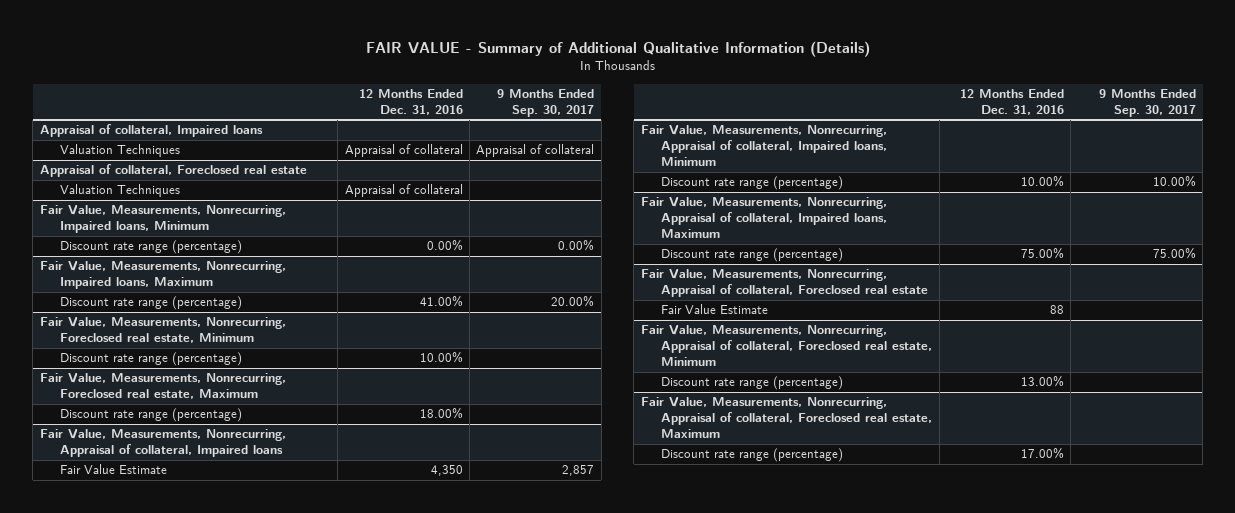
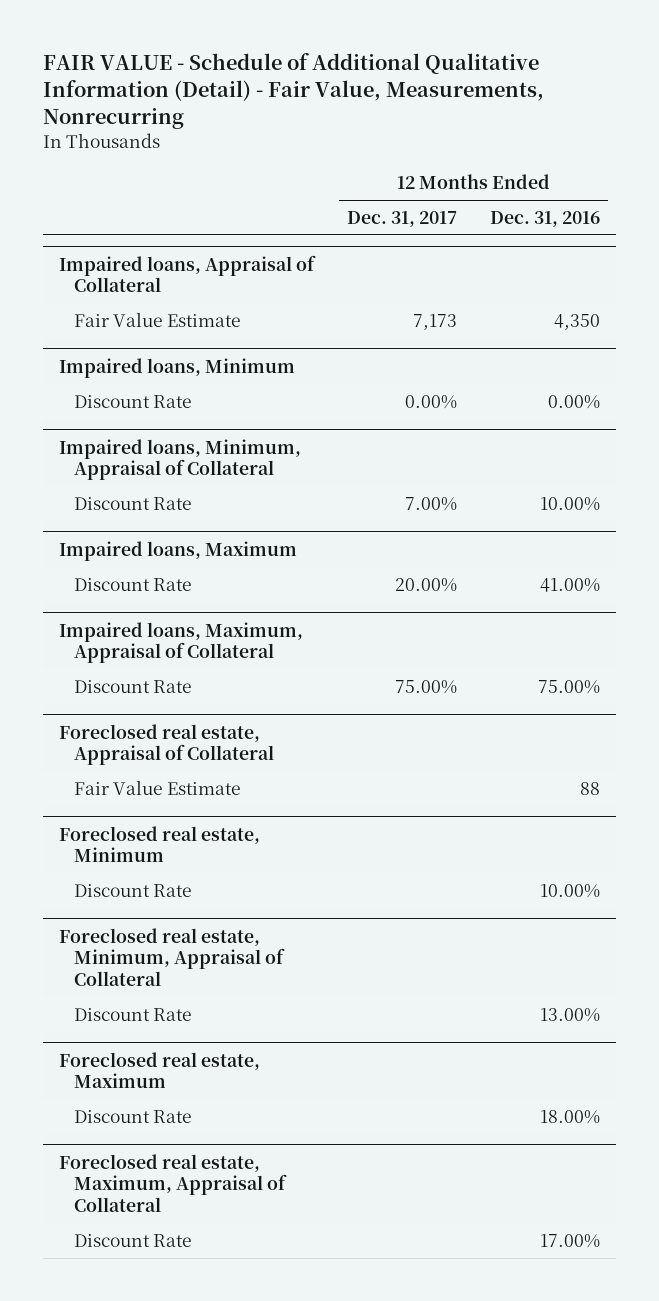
- FAIR VALUE - Summary of Additional Qualitative Information (Details)
+ FAIR VALUE - Schedule of Additional Qualitative Information (Detail) - Fair Value, Measurements, Nonrecurring
- | 12 Months Ended Dec. 31, 2016 | 9 Months Ended Sep. 30, 2017
+ | 12 Months Ended Dec. 31, 2017 | 12 Months Ended Dec. 31, 2016
- Appraisal of collateral, Impaired loans
- Valuation Techniques | Appraisal of collateral | Appraisal of collateral
- Appraisal of collateral, Foreclosed real estate
- Valuation Techniques | Appraisal of collateral |
- Fair Value, Measurements, Nonrecurring, Impaired loans, Minimum
- Discount rate range (percentage) | 0.00% | 0.00%
- Fair Value, Measurements, Nonrecurring, Impaired loans, Maximum
- Discount rate range (percentage) | 41.00% | 20.00%
- Fair Value, Measurements, Nonrecurring, Foreclosed real estate, Minimum
- Discount rate range (percentage) | 10.00% |
- Fair Value, Measurements, Nonrecurring, Foreclosed real estate, Maximum
- Discount rate range (percentage) | 18.00% |
- Fair Value, Measurements, Nonrecurring, Appraisal of collateral, Impaired loans
+ Impaired loans, Appraisal of Collateral
- Fair Value, Measurements, Nonrecurring, Appraisal of collateral, Impaired loans, Minimum
- Discount rate range (percentage) | 10.00% | 10.00%
- Fair Value, Measurements, Nonrecurring, Appraisal of collateral, Impaired loans, Maximum
- Discount rate range (percentage) | 75.00% | 75.00%
- Fair Value, Measurements, Nonrecurring, Appraisal of collateral, Foreclosed real estate
+ Impaired loans, Minimum
+ Discount Rate | 0.00% | 0.00%
+ Impaired loans, Minimum, Appraisal of Collateral
+ Discount Rate | 7.00% | 10.00%
+ Impaired loans, Maximum
+ Discount Rate | 20.00% | 41.00%
+ Impaired loans, Maximum, Appraisal of Collateral
+ Discount Rate | 75.00% | 75.00%
+ Foreclosed real estate, Appraisal of Collateral
- Fair Value, Measurements, Nonrecurring, Appraisal of collateral, Foreclosed real estate, Minimum
- Discount rate range (percentage) | 13.00% |
- Fair Value, Measurements, Nonrecurring, Appraisal of collateral, Foreclosed real estate, Maximum
- Discount rate range (percentage) | 17.00% |
+ Foreclosed real estate, Minimum
+ Discount Rate | | 10.00%
+ Foreclosed real estate, Minimum, Appraisal of Collateral
+ Discount Rate | | 13.00%
+ Foreclosed real estate, Maximum
+ Discount Rate | | 18.00%
+ Foreclosed real estate, Maximum, Appraisal of Collateral
+ Discount Rate | | 17.00%

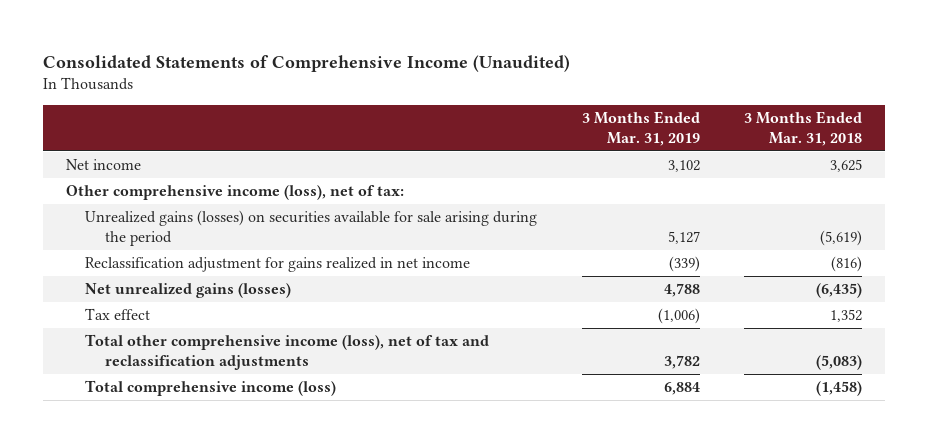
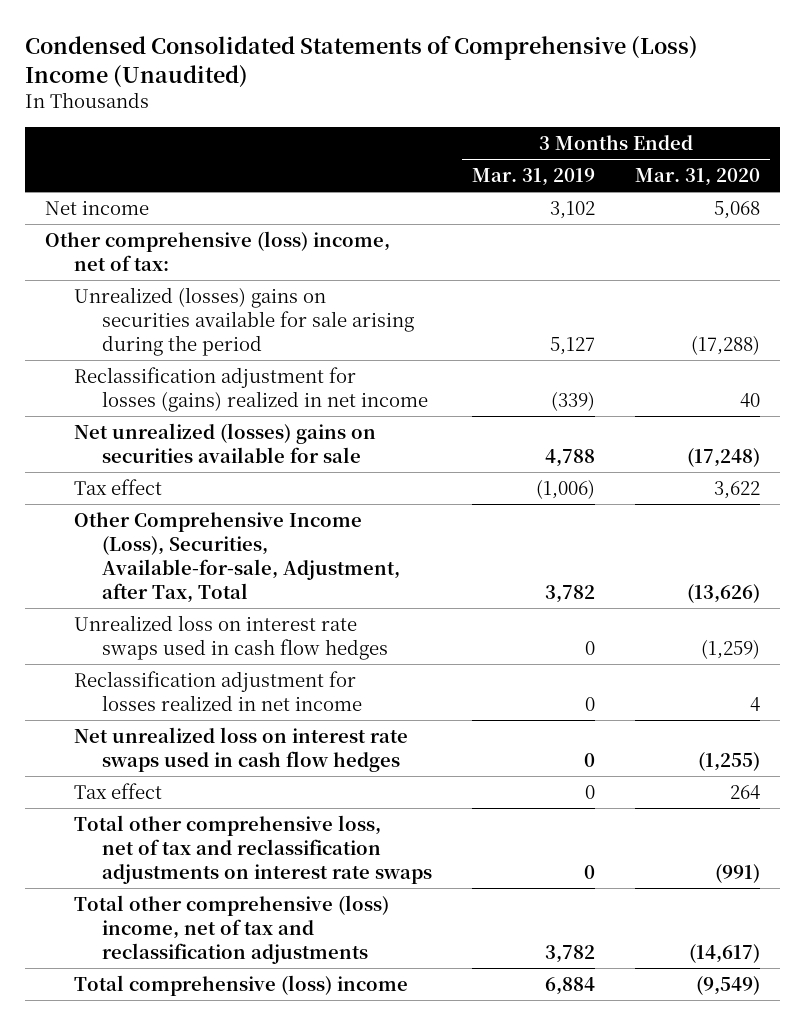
- Consolidated Statements of Comprehensive Income (Unaudited)
+ Condensed Consolidated Statements of Comprehensive (Loss) Income (Unaudited)
- | 3 Months Ended Mar. 31, 2019 | 3 Months Ended Mar. 31, 2018
+ | 3 Months Ended Mar. 31, 2019 | 3 Months Ended Mar. 31, 2020
- Other comprehensive income (loss), net of tax:
- Unrealized gains (losses) on securities available for sale arising during the period | 5,127 | (5,619)
- Reclassification adjustment for gains realized in net income | (339) | (816)
- Net unrealized gains (losses) | 4,788 | (6,435)
+ Other comprehensive (loss) income, net of tax:
+ Unrealized (losses) gains on securities available for sale arising during the period | 5,127 | (17,288)
+ Reclassification adjustment for losses (gains) realized in net income | (339) | 40
+ Net unrealized (losses) gains on securities available for sale | 4,788 | (17,248)
- Total other comprehensive income (loss), net of tax and reclassification adjustments | 3,782 | (5,083)
- Total comprehensive income (loss) | 6,884 | (1,458)
+ Other Comprehensive Income (Loss), Securities, Available-for-sale, Adjustment, after Tax, Total | 3,782 | (13,626)
+ Unrealized loss on interest rate swaps used in cash flow hedges | 0 | (1,259)
+ Reclassification adjustment for losses realized in net income | 0 | 4
+ Net unrealized loss on interest rate swaps used in cash flow hedges | 0 | (1,255)
+ Tax effect | 0 | 264
+ Total other comprehensive loss, net of tax and reclassification adjustments on interest rate swaps | 0 | (991)
+ Total other comprehensive (loss) income, net of tax and reclassification adjustments | 3,782 | (14,617)
+ Total comprehensive (loss) income | 6,884 | (9,549)

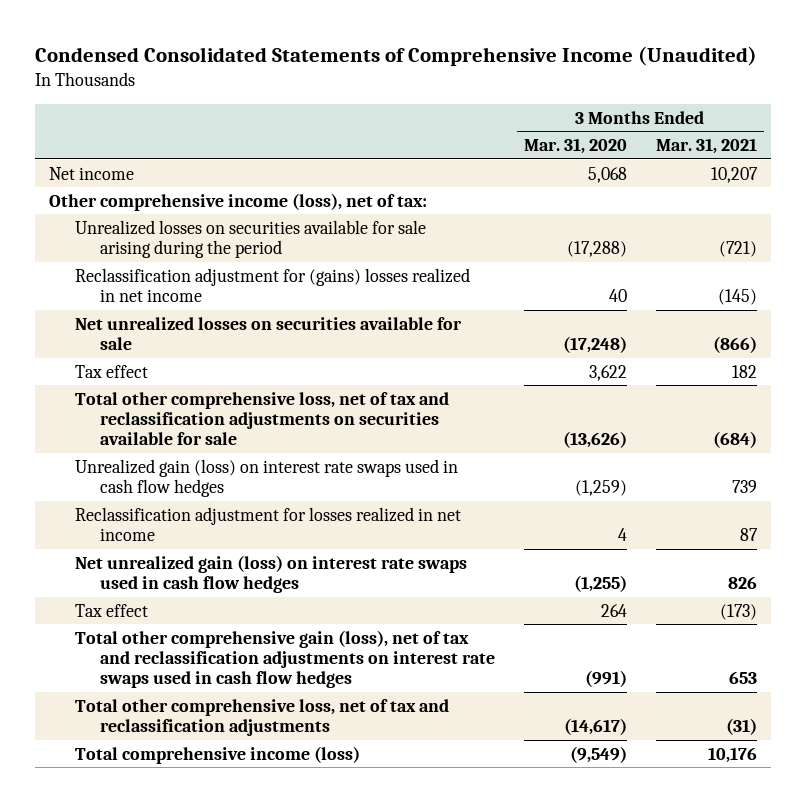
- Condensed Consolidated Statements of Comprehensive (Loss) Income (Unaudited)
+ Condensed Consolidated Statements of Comprehensive Income (Unaudited)
- | 3 Months Ended Mar. 31, 2019 | 3 Months Ended Mar. 31, 2020
+ | 3 Months Ended Mar. 31, 2020 | 3 Months Ended Mar. 31, 2021
- Other comprehensive (loss) income, net of tax:
- Unrealized (losses) gains on securities available for sale arising during the period | 5,127 | (17,288)
- Reclassification adjustment for losses (gains) realized in net income | (339) | 40
- Net unrealized (losses) gains on securities available for sale | 4,788 | (17,248)
+ Other comprehensive income (loss), net of tax:
+ Unrealized losses on securities available for sale arising during the period | (17,288) | (721)
+ Reclassification adjustment for (gains) losses realized in net income | 40 | (145)
+ Net unrealized losses on securities available for sale | (17,248) | (866)
- Other Comprehensive Income (Loss), Securities, Available-for-sale, Adjustment, after Tax, Total | 3,782 | (13,626)
- Unrealized loss on interest rate swaps used in cash flow hedges | 0 | (1,259)
+ Total other comprehensive loss, net of tax and reclassification adjustments on securities available for sale | (13,626) | (684)
+ Unrealized gain (loss) on interest rate swaps used in cash flow hedges | (1,259) | 739
- Net unrealized loss on interest rate swaps used in cash flow hedges | 0 | (1,255)
+ Net unrealized gain (loss) on interest rate swaps used in cash flow hedges | (1,255) | 826
- Total other comprehensive loss, net of tax and reclassification adjustments on interest rate swaps | 0 | (991)
- Total other comprehensive (loss) income, net of tax and reclassification adjustments | 3,782 | (14,617)
- Total comprehensive (loss) income | 6,884 | (9,549)
+ Total other comprehensive gain (loss), net of tax and reclassification adjustments on interest rate swaps used in cash flow hedges | (991) | 653
+ Total other comprehensive loss, net of tax and reclassification adjustments | (14,617) | (31)
+ Total comprehensive income (loss) | (9,549) | 10,176

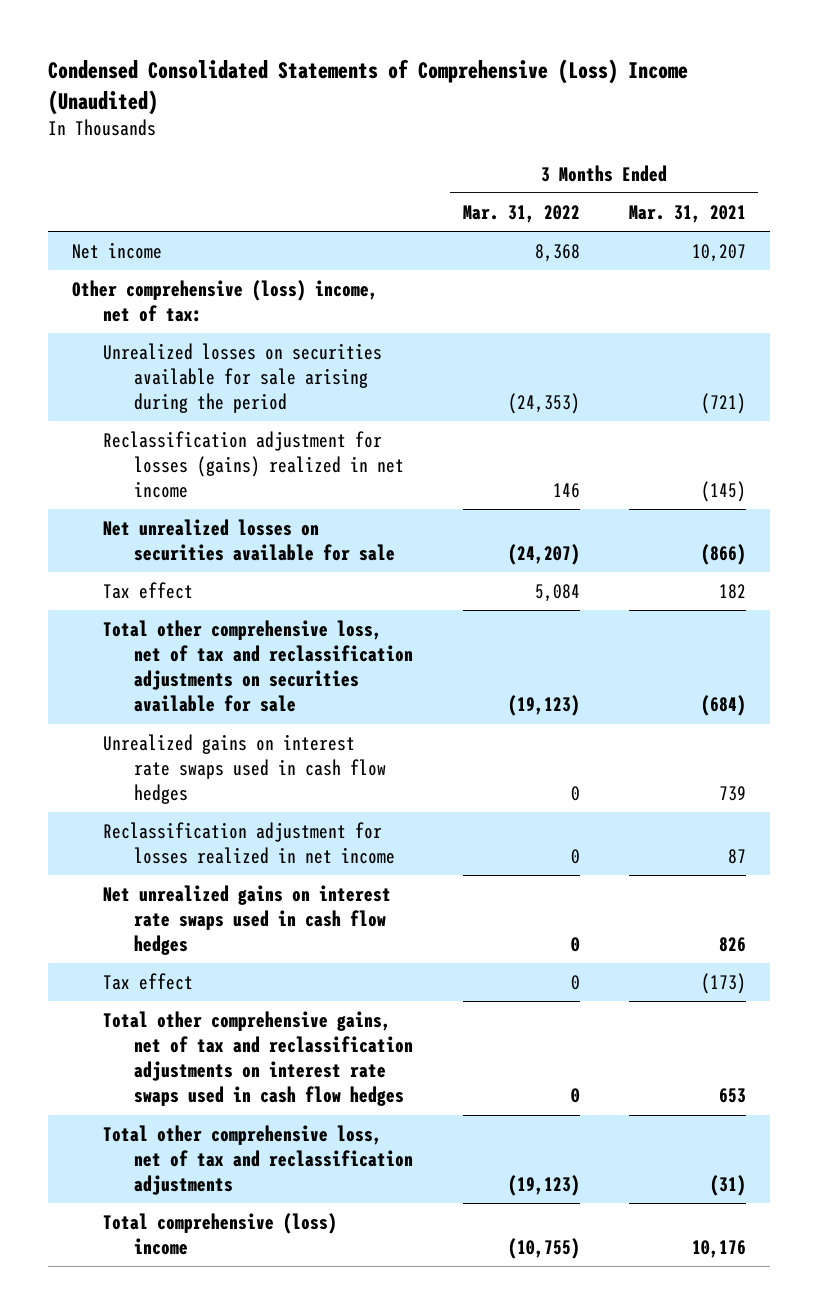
- Condensed Consolidated Statements of Comprehensive Income (Unaudited)
+ Condensed Consolidated Statements of Comprehensive (Loss) Income (Unaudited)
- | 3 Months Ended Mar. 31, 2020 | 3 Months Ended Mar. 31, 2021
+ | 3 Months Ended Mar. 31, 2022 | 3 Months Ended Mar. 31, 2021
- Other comprehensive income (loss), net of tax:
+ Other comprehensive (loss) income, net of tax:
- Reclassification adjustment for (gains) losses realized in net income | 40 | (145)
+ Reclassification adjustment for losses (gains) realized in net income | 146 | (145)
- Unrealized gain (loss) on interest rate swaps used in cash flow hedges | (1,259) | 739
+ Unrealized gains on interest rate swaps used in cash flow hedges | 0 | 739
- Net unrealized gain (loss) on interest rate swaps used in cash flow hedges | (1,255) | 826
+ Net unrealized gains on interest rate swaps used in cash flow hedges | 0 | 826
- Total other comprehensive gain (loss), net of tax and reclassification adjustments on interest rate swaps used in cash flow hedges | (991) | 653
+ Total other comprehensive gains, net of tax and reclassification adjustments on interest rate swaps used in cash flow hedges | 0 | 653
- Total comprehensive income (loss) | (9,549) | 10,176
+ Total comprehensive (loss) income | (10,755) | 10,176

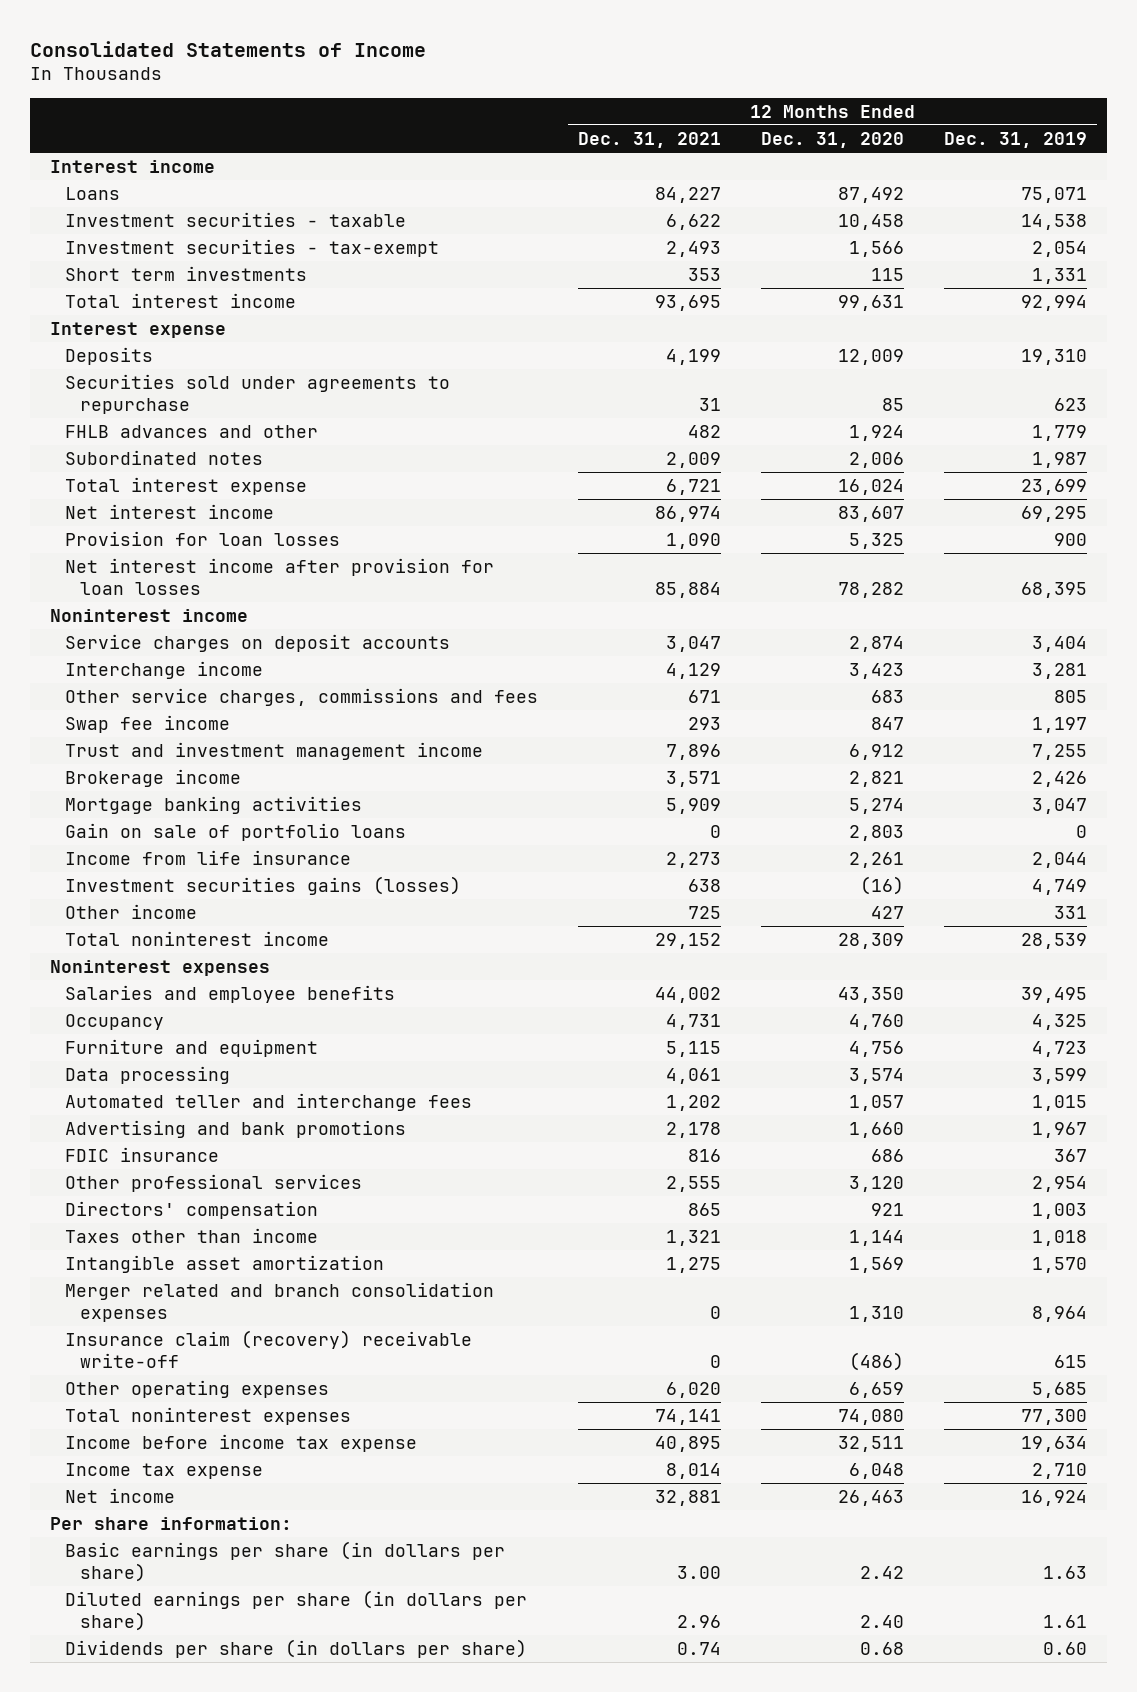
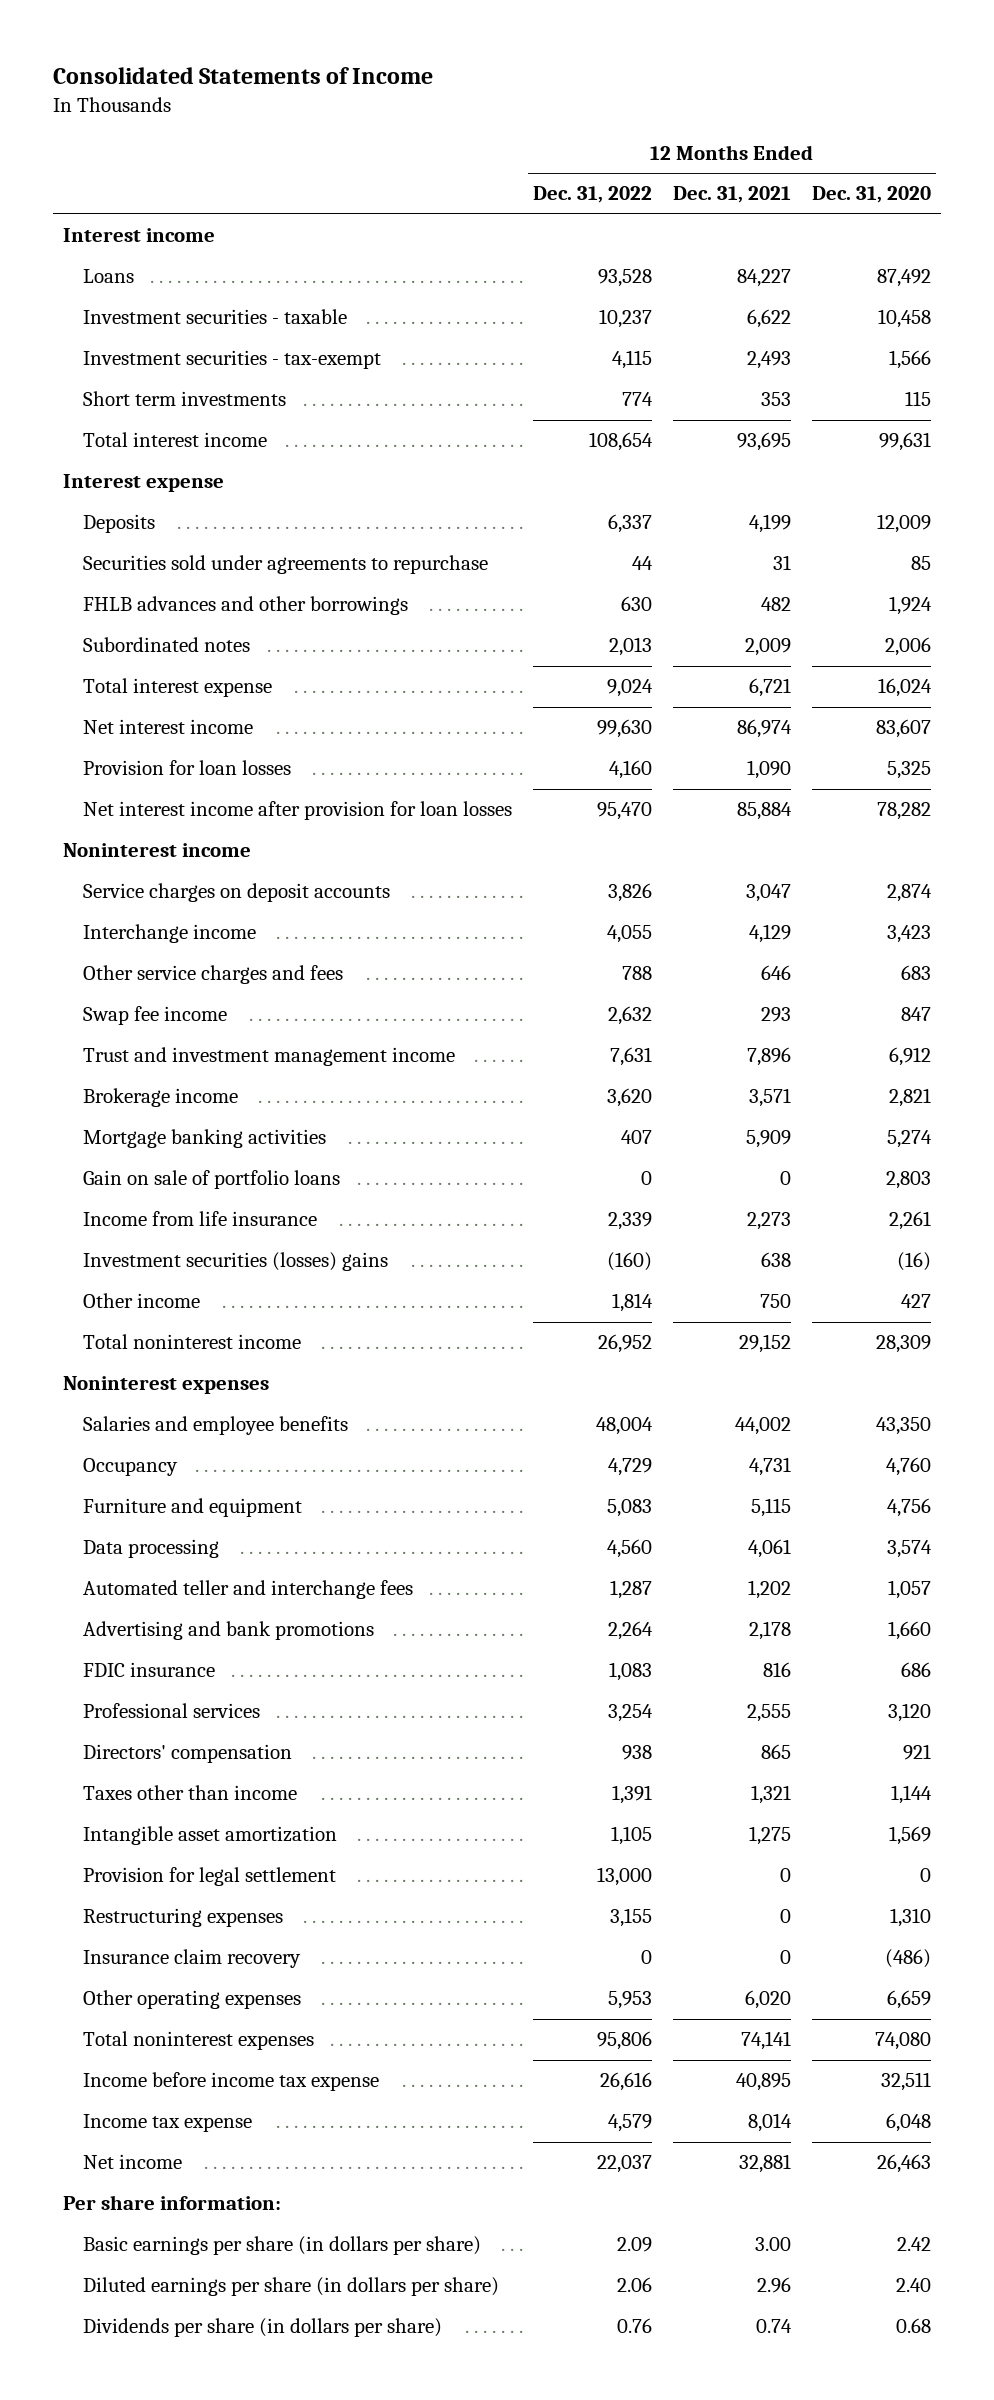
- | 12 Months Ended Dec. 31, 2021 | 12 Months Ended Dec. 31, 2020 | 12 Months Ended Dec. 31, 2019
+ | 12 Months Ended Dec. 31, 2022 | 12 Months Ended Dec. 31, 2021 | 12 Months Ended Dec. 31, 2020
- FHLB advances and other | 482 | 1,924 | 1,779
+ FHLB advances and other borrowings | 630 | 482 | 1,924
- Other service charges, commissions and fees | 671 | 683 | 805
+ Other service charges and fees | 788 | 646 | 683
- Investment securities gains (losses) | 638 | (16) | 4,749
- Other income | 725 | 427 | 331
+ Investment securities (losses) gains | (160) | 638 | (16)
+ Other income | 1,814 | 750 | 427
- Other professional services | 2,555 | 3,120 | 2,954
+ Professional services | 3,254 | 2,555 | 3,120
- Merger related and branch consolidation expenses | 0 | 1,310 | 8,964
- Insurance claim (recovery) receivable write-off | 0 | (486) | 615
+ Provision for legal settlement | 13,000 | 0 | 0
+ Restructuring expenses | 3,155 | 0 | 1,310
+ Insurance claim recovery | 0 | 0 | (486)

